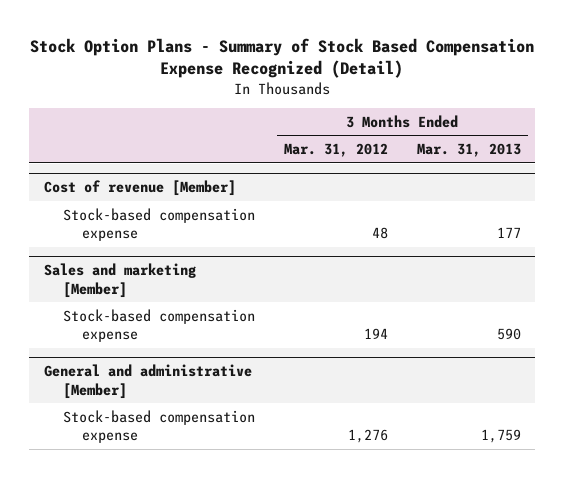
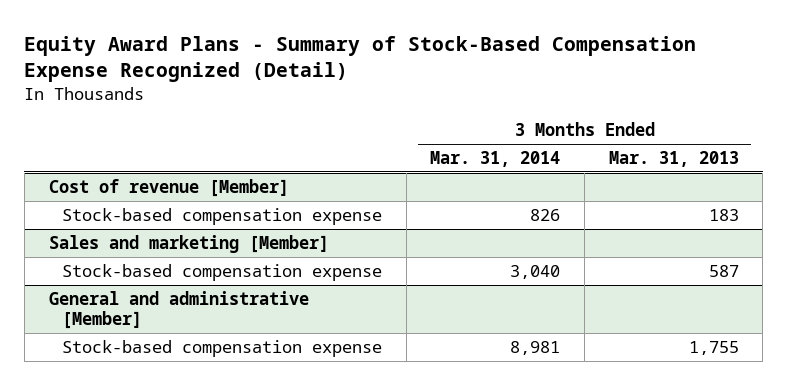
- Stock Option Plans - Summary of Stock Based Compensation Expense Recognized (Detail)
+ Equity Award Plans - Summary of Stock-Based Compensation Expense Recognized (Detail)
- | 3 Months Ended Mar. 31, 2012 | 3 Months Ended Mar. 31, 2013
+ | 3 Months Ended Mar. 31, 2014 | 3 Months Ended Mar. 31, 2013
@ Cost of revenue [Member]
- Stock-based compensation expense | 48 | 177
+ Stock-based compensation expense | 826 | 183
@ Sales and marketing [Member]
- Stock-based compensation expense | 194 | 590
+ Stock-based compensation expense | 3,040 | 587
@ General and administrative [Member]
- Stock-based compensation expense | 1,276 | 1,759
+ Stock-based compensation expense | 8,981 | 1,755

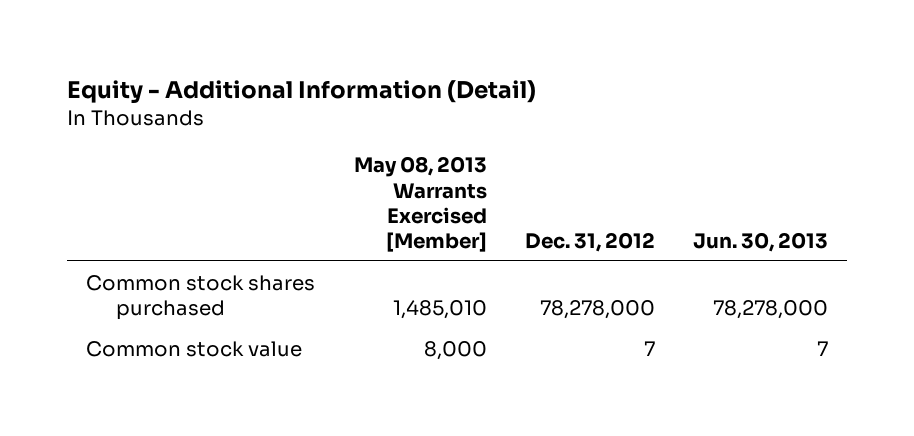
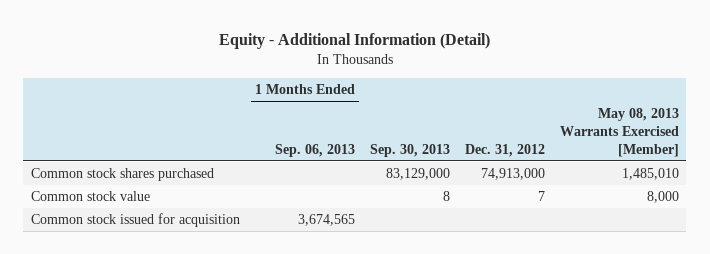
- | May 08, 2013 Warrants Exercised [Member] | Dec. 31, 2012 | Jun. 30, 2013
+ | 1 Months Ended Sep. 06, 2013 | Sep. 30, 2013 | Dec. 31, 2012 | May 08, 2013 Warrants Exercised [Member]
- Common stock shares purchased | 1,485,010 | 78,278,000 | 78,278,000
+ Common stock shares purchased | | 83,129,000 | 74,913,000 | 1,485,010
+ Common stock issued for acquisition | 3,674,565 | | |

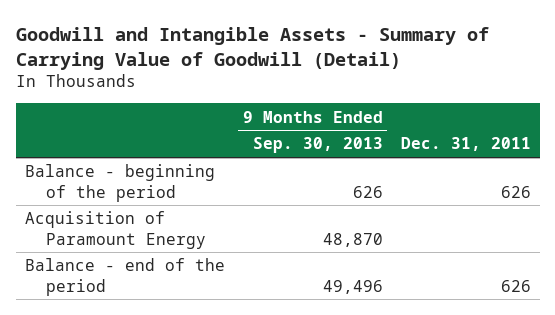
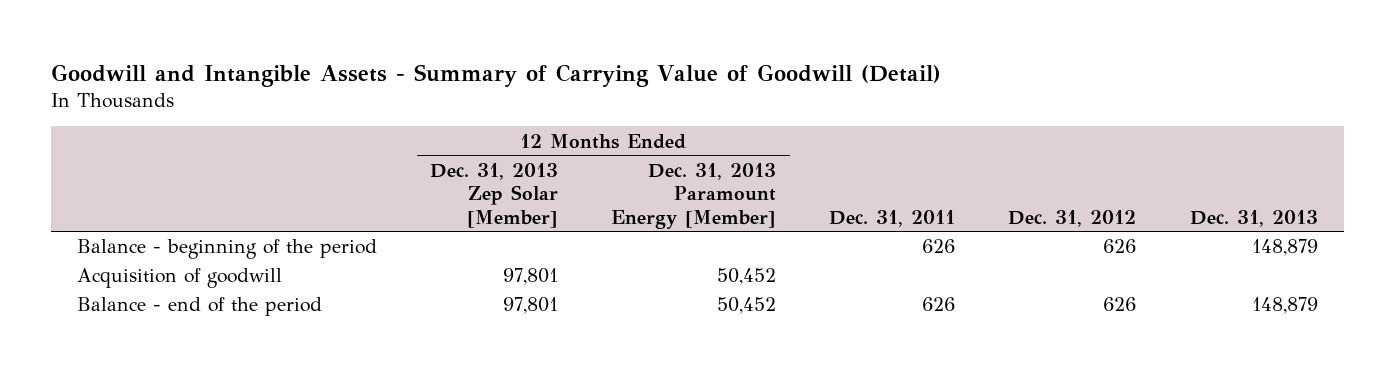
- | 9 Months Ended Sep. 30, 2013 | Dec. 31, 2011
+ | 12 Months Ended Dec. 31, 2013 Zep Solar [Member] | 12 Months Ended Dec. 31, 2013 Paramount Energy [Member] | Dec. 31, 2011 | Dec. 31, 2012 | Dec. 31, 2013
- Acquisition of Paramount Energy | 48,870 |
+ Acquisition of goodwill | 97,801 | 50,452 | | |

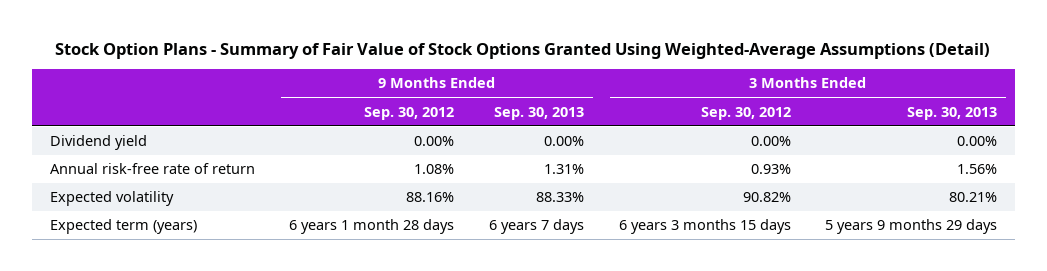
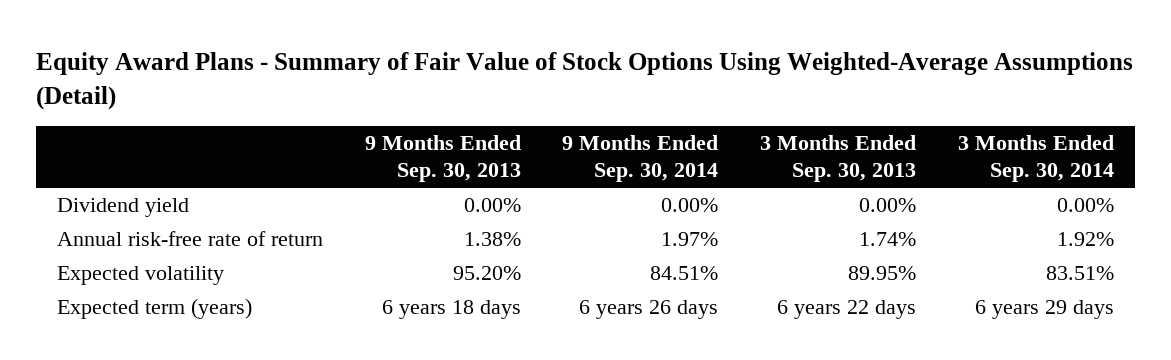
- Stock Option Plans - Summary of Fair Value of Stock Options Granted Using Weighted-Average Assumptions (Detail)
+ Equity Award Plans - Summary of Fair Value of Stock Options Using Weighted-Average Assumptions (Detail)
- | 9 Months Ended Sep. 30, 2012 | 9 Months Ended Sep. 30, 2013 | 3 Months Ended Sep. 30, 2012 | 3 Months Ended Sep. 30, 2013
+ | 9 Months Ended Sep. 30, 2013 | 9 Months Ended Sep. 30, 2014 | 3 Months Ended Sep. 30, 2013 | 3 Months Ended Sep. 30, 2014
- Annual risk-free rate of return | 1.08% | 1.31% | 0.93% | 1.56%
- Expected volatility | 88.16% | 88.33% | 90.82% | 80.21%
- Expected term (years) | 6 years 1 month 28 days | 6 years 7 days | 6 years 3 months 15 days | 5 years 9 months 29 days
+ Annual risk-free rate of return | 1.38% | 1.97% | 1.74% | 1.92%
+ Expected volatility | 95.20% | 84.51% | 89.95% | 83.51%
+ Expected term (years) | 6 years 18 days | 6 years 26 days | 6 years 22 days | 6 years 29 days

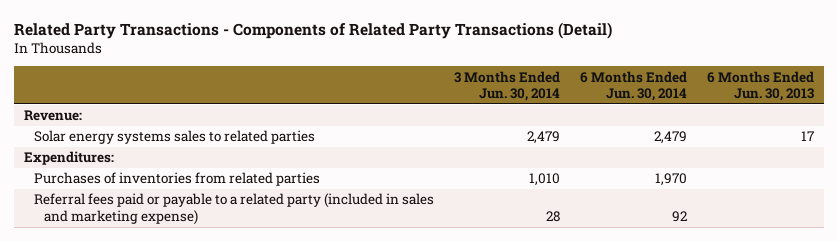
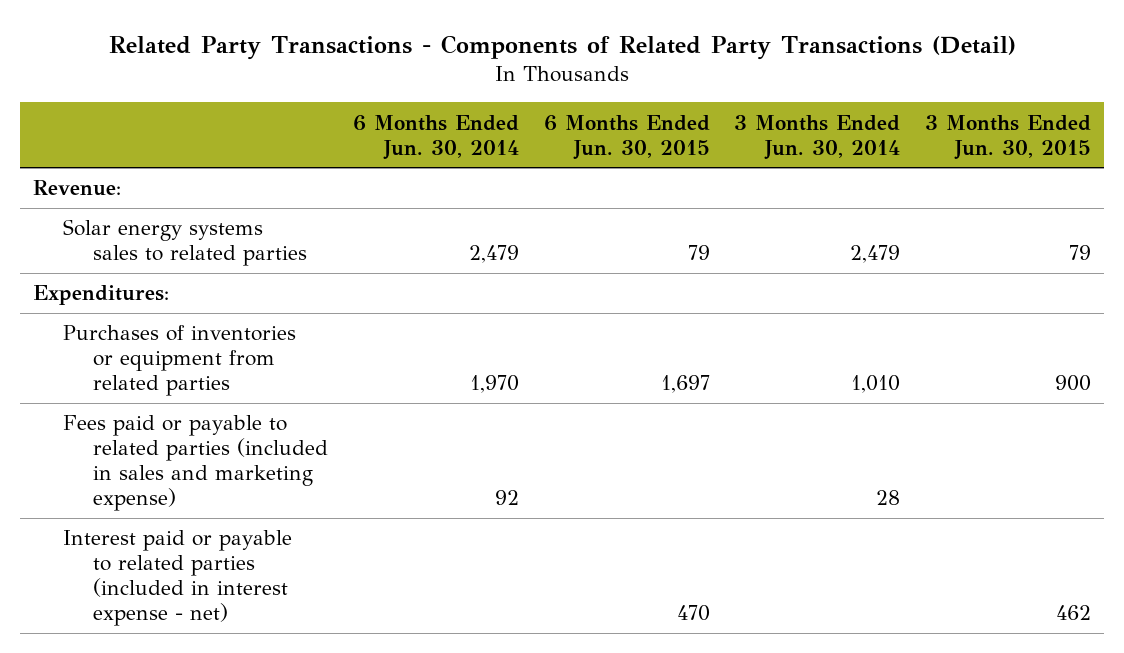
- | 3 Months Ended Jun. 30, 2014 | 6 Months Ended Jun. 30, 2014 | 6 Months Ended Jun. 30, 2013
+ | 6 Months Ended Jun. 30, 2014 | 6 Months Ended Jun. 30, 2015 | 3 Months Ended Jun. 30, 2014 | 3 Months Ended Jun. 30, 2015
- Purchases of inventories from related parties | 1,010 | 1,970 |
- Referral fees paid or payable to a related party (included in sales and marketing expense) | 28 | 92 |
+ Purchases of inventories or equipment from related parties | 1,970 | 1,697 | 1,010 | 900
+ Fees paid or payable to related parties (included in sales and marketing expense) | 92 | | 28 |
+ Interest paid or payable to related parties (included in interest expense - net) | | 470 | | 462

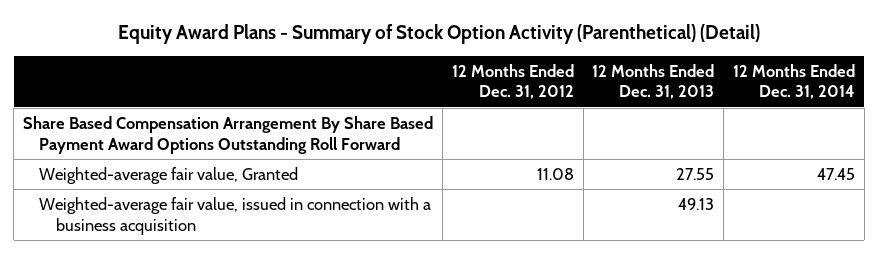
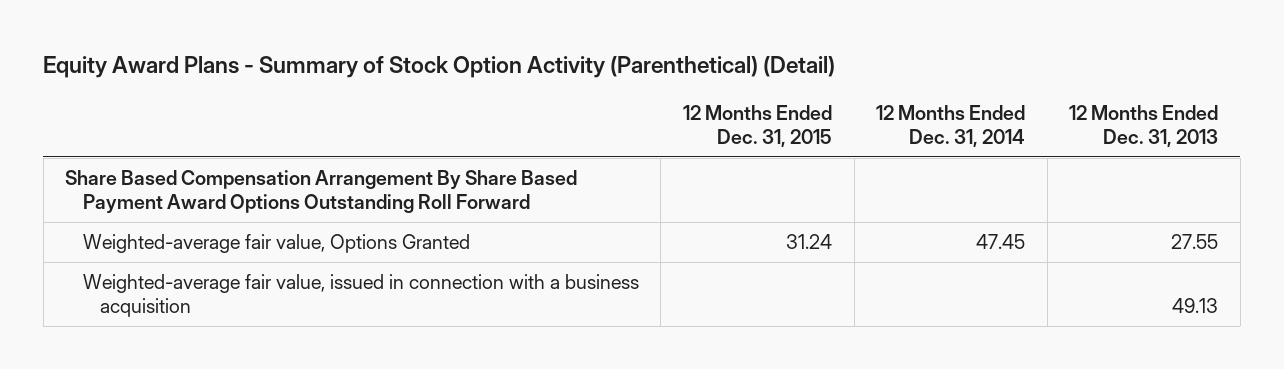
- | 12 Months Ended Dec. 31, 2012 | 12 Months Ended Dec. 31, 2013 | 12 Months Ended Dec. 31, 2014
+ | 12 Months Ended Dec. 31, 2015 | 12 Months Ended Dec. 31, 2014 | 12 Months Ended Dec. 31, 2013
- Weighted-average fair value, Granted | 11.08 | 27.55 | 47.45
+ Weighted-average fair value, Options Granted | 31.24 | 47.45 | 27.55

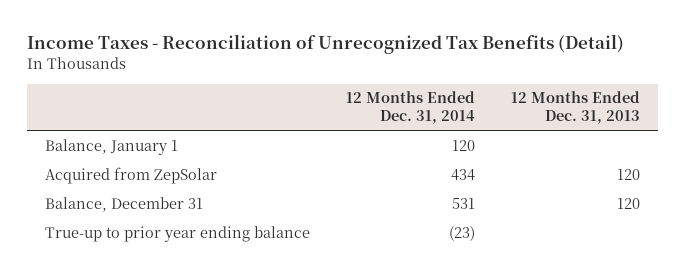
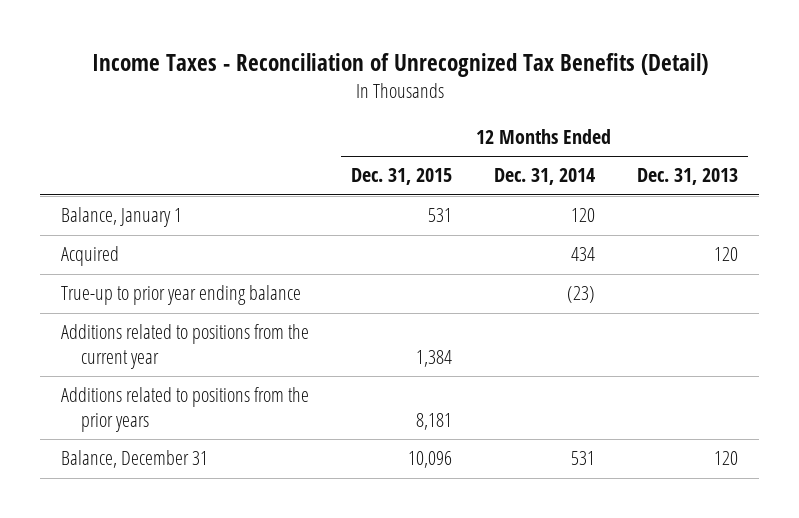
- | 12 Months Ended Dec. 31, 2014 | 12 Months Ended Dec. 31, 2013
+ | 12 Months Ended Dec. 31, 2015 | 12 Months Ended Dec. 31, 2014 | 12 Months Ended Dec. 31, 2013
- Acquired from ZepSolar | 434 | 120
+ Acquired | | 434 | 120
+ Additions related to positions from the current year | 1,384 | |
+ Additions related to positions from the prior years | 8,181 | |
moved down: Balance, December 31 | 10,096 | 531 | 120

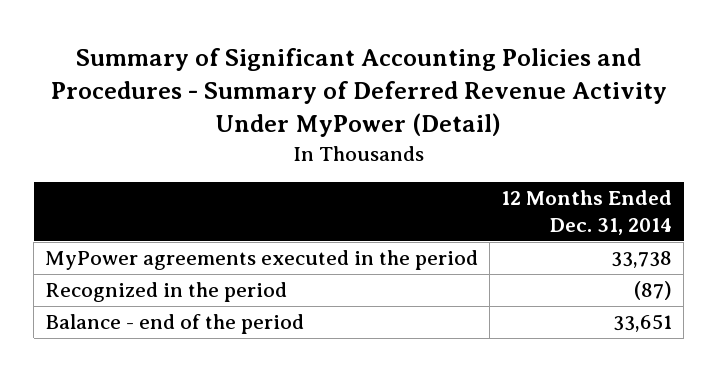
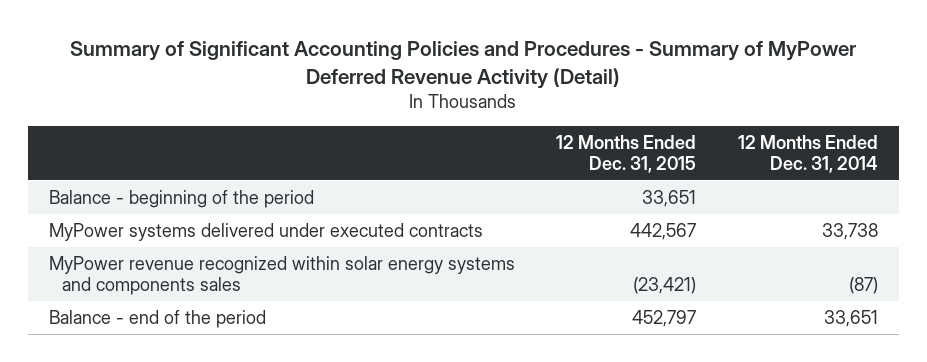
- Summary of Significant Accounting Policies and Procedures - Summary of Deferred Revenue Activity Under MyPower (Detail)
+ Summary of Significant Accounting Policies and Procedures - Summary of MyPower Deferred Revenue Activity (Detail)
- | 12 Months Ended Dec. 31, 2014
+ | 12 Months Ended Dec. 31, 2015 | 12 Months Ended Dec. 31, 2014
- MyPower agreements executed in the period | 33,738
- Recognized in the period | (87)
+ Balance - beginning of the period | 33,651 |
+ MyPower systems delivered under executed contracts | 442,567 | 33,738
+ MyPower revenue recognized within solar energy systems and components sales | (23,421) | (87)

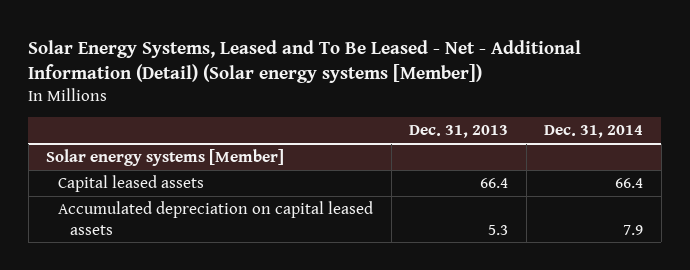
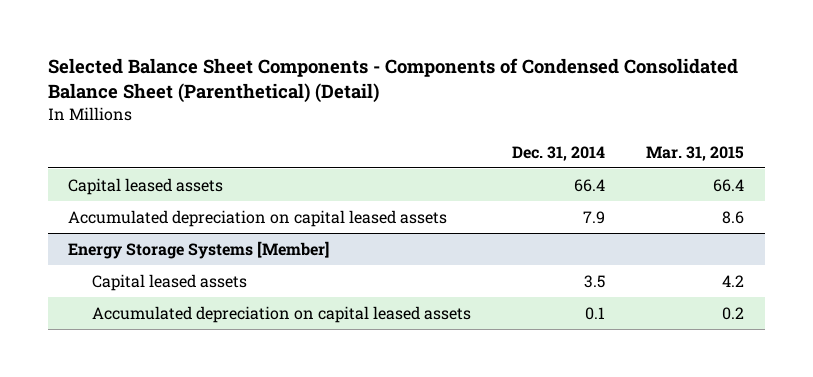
- Solar Energy Systems, Leased and To Be Leased - Net - Additional Information (Detail) (Solar energy systems [Member])
+ Selected Balance Sheet Components - Components of Condensed Consolidated Balance Sheet (Parenthetical) (Detail)
- | Dec. 31, 2013 | Dec. 31, 2014
+ | Dec. 31, 2014 | Mar. 31, 2015
- Solar energy systems [Member]
+ Energy Storage Systems [Member]
+ Capital leased assets | 3.5 | 4.2
+ Accumulated depreciation on capital leased assets | 0.1 | 0.2

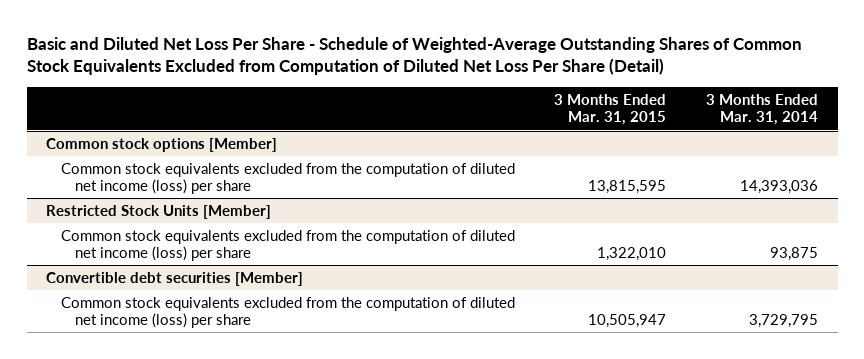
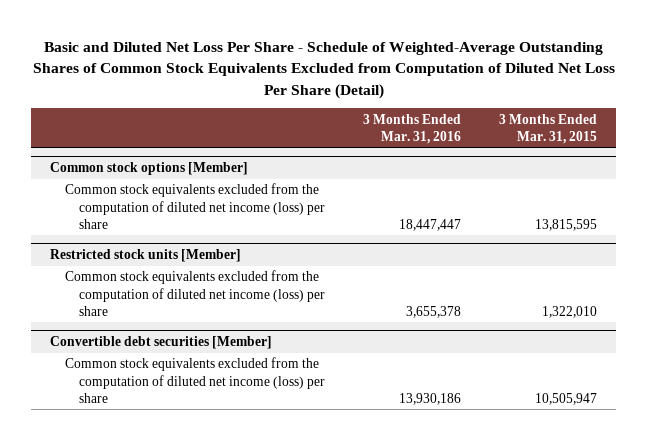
- | 3 Months Ended Mar. 31, 2015 | 3 Months Ended Mar. 31, 2014
+ | 3 Months Ended Mar. 31, 2016 | 3 Months Ended Mar. 31, 2015
- Restricted Stock Units [Member]
+ Restricted stock units [Member]

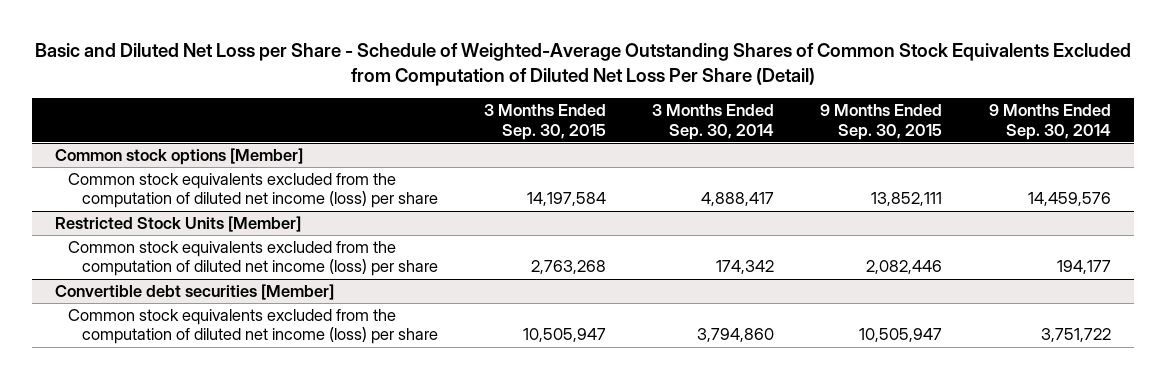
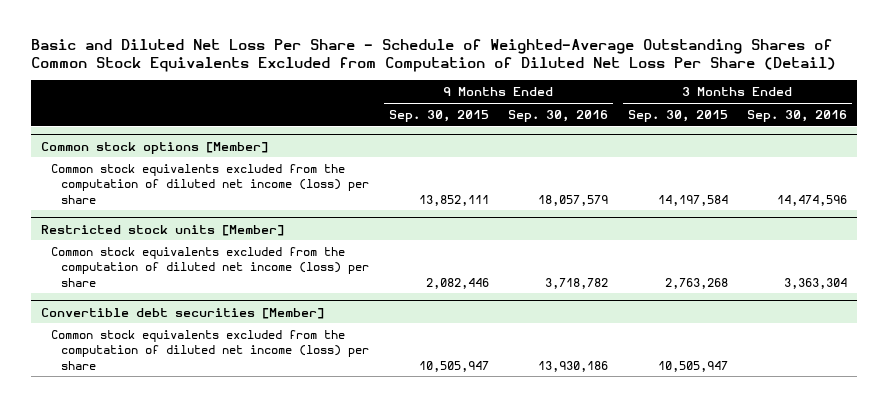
- Basic and Diluted Net Loss per Share - Schedule of Weighted-Average Outstanding Shares of Common Stock Equivalents Excluded from Computation of Diluted Net Loss Per Share (Detail)
+ Basic and Diluted Net Loss Per Share - Schedule of Weighted-Average Outstanding Shares of Common Stock Equivalents Excluded from Computation of Diluted Net Loss Per Share (Detail)
- | 3 Months Ended Sep. 30, 2015 | 3 Months Ended Sep. 30, 2014 | 9 Months Ended Sep. 30, 2015 | 9 Months Ended Sep. 30, 2014
+ | 9 Months Ended Sep. 30, 2015 | 9 Months Ended Sep. 30, 2016 | 3 Months Ended Sep. 30, 2015 | 3 Months Ended Sep. 30, 2016
- Restricted Stock Units [Member]
+ Restricted stock units [Member]

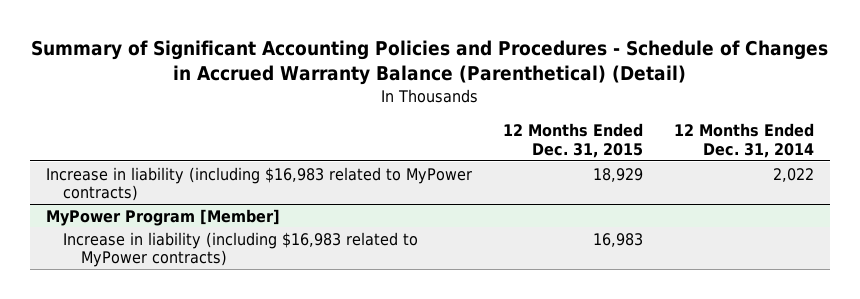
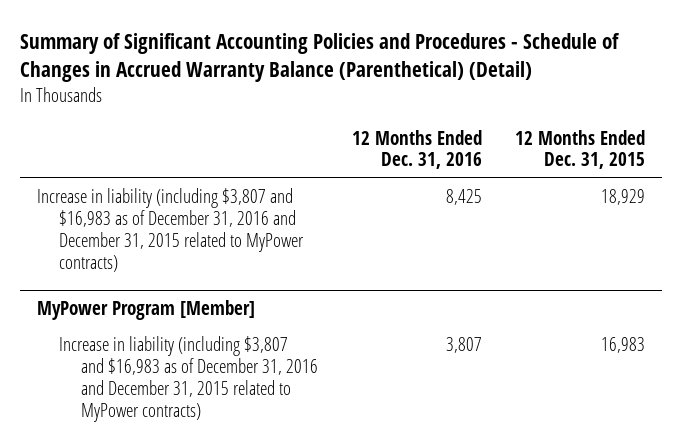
- | 12 Months Ended Dec. 31, 2015 | 12 Months Ended Dec. 31, 2014
+ | 12 Months Ended Dec. 31, 2016 | 12 Months Ended Dec. 31, 2015
- Increase in liability (including $16,983 related to MyPower contracts) | 18,929 | 2,022
+ Increase in liability (including $3,807 and $16,983 as of December 31, 2016 and December 31, 2015 related to MyPower contracts) | 8,425 | 18,929
@ MyPower Program [Member]
- Increase in liability (including $16,983 related to MyPower contracts) | 16,983 |
+ Increase in liability (including $3,807 and $16,983 as of December 31, 2016 and December 31, 2015 related to MyPower contracts) | 3,807 | 16,983

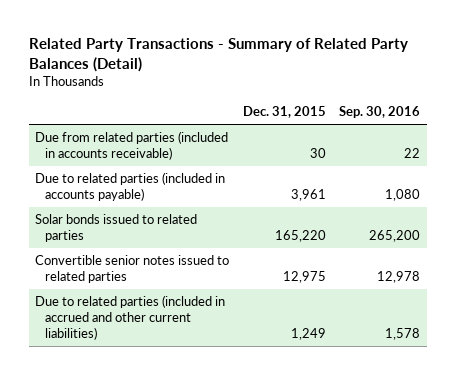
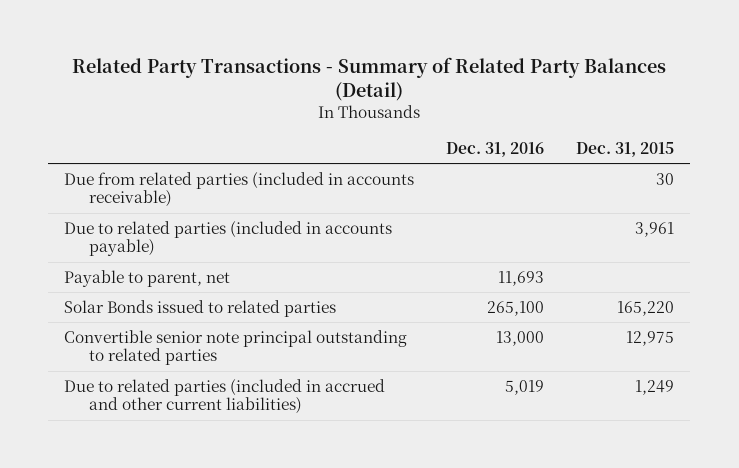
- | Dec. 31, 2015 | Sep. 30, 2016
+ | Dec. 31, 2016 | Dec. 31, 2015
- Solar bonds issued to related parties | 165,220 | 265,200
- Convertible senior notes issued to related parties | 12,975 | 12,978
+ Payable to parent, net | 11,693 |
+ Solar Bonds issued to related parties | 265,100 | 165,220
+ Convertible senior note principal outstanding to related parties | 13,000 | 12,975

